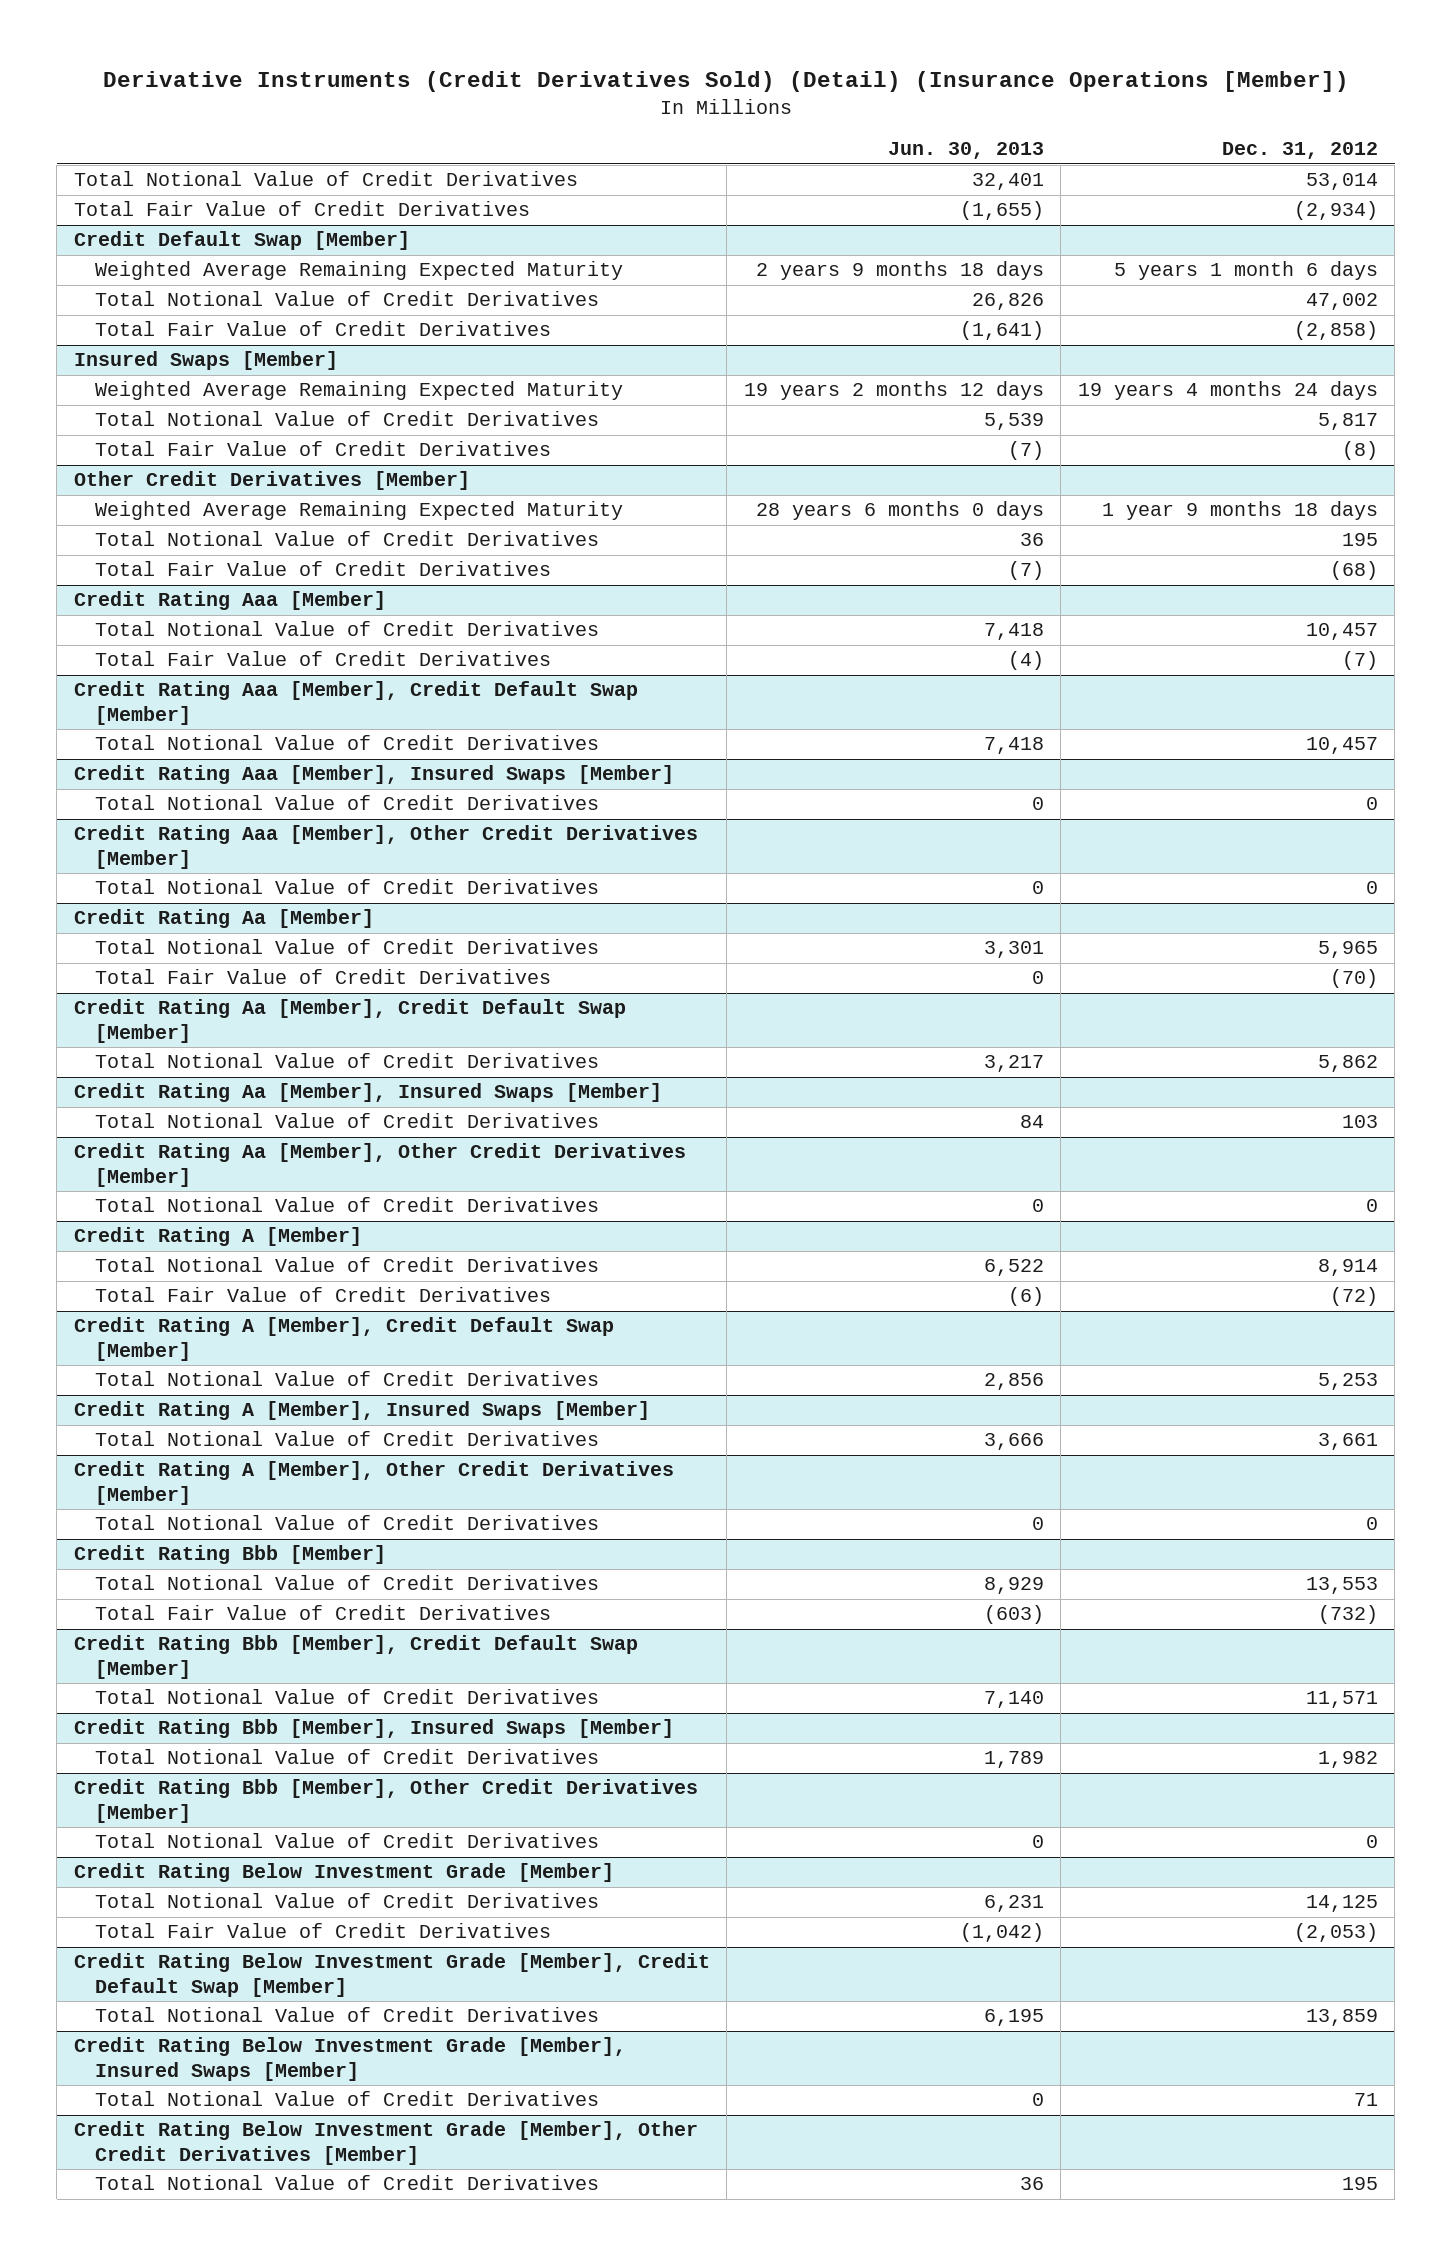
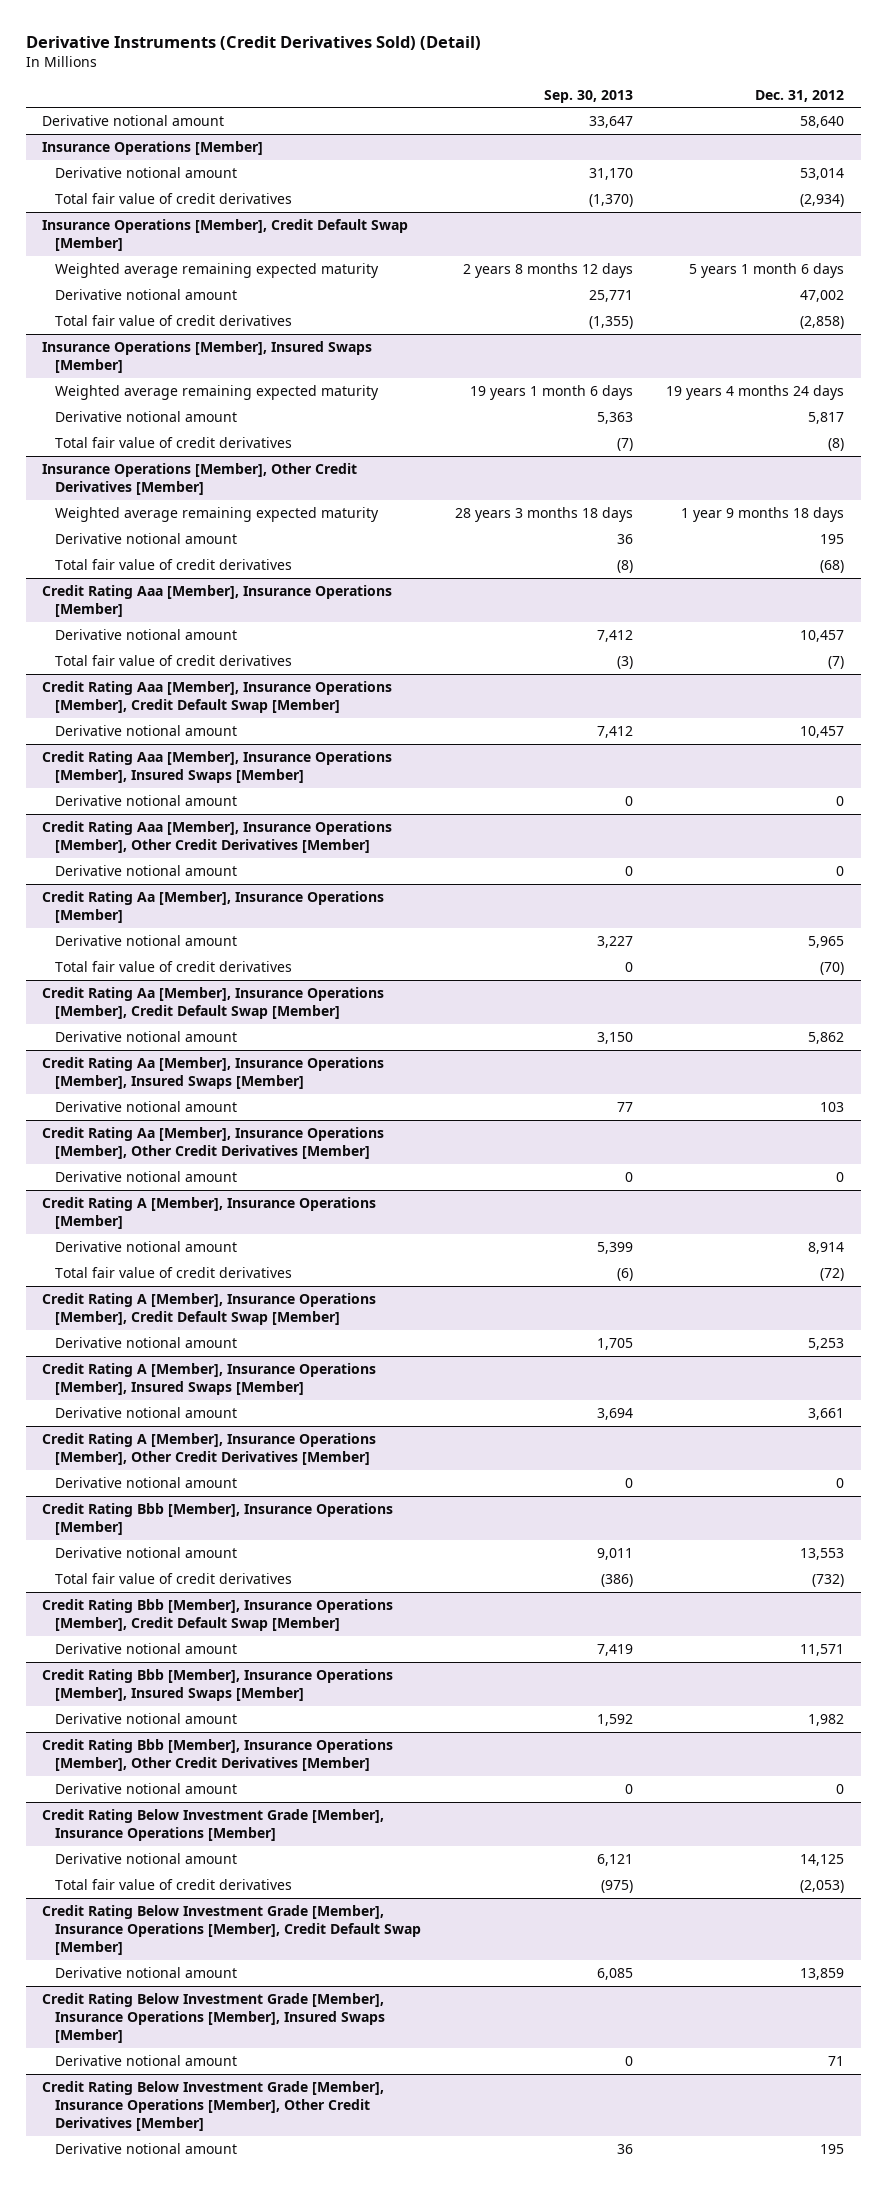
- Derivative Instruments (Credit Derivatives Sold) (Detail) (Insurance Operations [Member])
+ Derivative Instruments (Credit Derivatives Sold) (Detail)
- | Jun. 30, 2013 | Dec. 31, 2012
+ | Sep. 30, 2013 | Dec. 31, 2012
- Total Notional Value of Credit Derivatives | 32,401 | 53,014
- Total Fair Value of Credit Derivatives | (1,655) | (2,934)
- Credit Default Swap [Member]
- Weighted Average Remaining Expected Maturity | 2 years 9 months 18 days | 5 years 1 month 6 days
- Total Notional Value of Credit Derivatives | 26,826 | 47,002
- Total Fair Value of Credit Derivatives | (1,641) | (2,858)
- Insured Swaps [Member]
- Weighted Average Remaining Expected Maturity | 19 years 2 months 12 days | 19 years 4 months 24 days
- Total Notional Value of Credit Derivatives | 5,539 | 5,817
- Total Fair Value of Credit Derivatives | (7) | (8)
- Other Credit Derivatives [Member]
- Weighted Average Remaining Expected Maturity | 28 years 6 months 0 days | 1 year 9 months 18 days
- Total Notional Value of Credit Derivatives | 36 | 195
- Total Fair Value of Credit Derivatives | (7) | (68)
- Credit Rating Aaa [Member]
- Total Notional Value of Credit Derivatives | 7,418 | 10,457
- Total Fair Value of Credit Derivatives | (4) | (7)
- Credit Rating Aaa [Member], Credit Default Swap [Member]
- Total Notional Value of Credit Derivatives | 7,418 | 10,457
- Credit Rating Aaa [Member], Insured Swaps [Member]
- Total Notional Value of Credit Derivatives | 0 | 0
- Credit Rating Aaa [Member], Other Credit Derivatives [Member]
- Total Notional Value of Credit Derivatives | 0 | 0
- Credit Rating Aa [Member]
- Total Notional Value of Credit Derivatives | 3,301 | 5,965
- Total Fair Value of Credit Derivatives | 0 | (70)
- Credit Rating Aa [Member], Credit Default Swap [Member]
- Total Notional Value of Credit Derivatives | 3,217 | 5,862
- Credit Rating Aa [Member], Insured Swaps [Member]
- Total Notional Value of Credit Derivatives | 84 | 103
- Credit Rating Aa [Member], Other Credit Derivatives [Member]
- Total Notional Value of Credit Derivatives | 0 | 0
- Credit Rating A [Member]
- Total Notional Value of Credit Derivatives | 6,522 | 8,914
- Total Fair Value of Credit Derivatives | (6) | (72)
- Credit Rating A [Member], Credit Default Swap [Member]
- Total Notional Value of Credit Derivatives | 2,856 | 5,253
- Credit Rating A [Member], Insured Swaps [Member]
- Total Notional Value of Credit Derivatives | 3,666 | 3,661
- Credit Rating A [Member], Other Credit Derivatives [Member]
- Total Notional Value of Credit Derivatives | 0 | 0
- Credit Rating Bbb [Member]
- Total Notional Value of Credit Derivatives | 8,929 | 13,553
- Total Fair Value of Credit Derivatives | (603) | (732)
- Credit Rating Bbb [Member], Credit Default Swap [Member]
- Total Notional Value of Credit Derivatives | 7,140 | 11,571
- Credit Rating Bbb [Member], Insured Swaps [Member]
- Total Notional Value of Credit Derivatives | 1,789 | 1,982
- Credit Rating Bbb [Member], Other Credit Derivatives [Member]
- Total Notional Value of Credit Derivatives | 0 | 0
- Credit Rating Below Investment Grade [Member]
- Total Notional Value of Credit Derivatives | 6,231 | 14,125
- Total Fair Value of Credit Derivatives | (1,042) | (2,053)
- Credit Rating Below Investment Grade [Member], Credit Default Swap [Member]
- Total Notional Value of Credit Derivatives | 6,195 | 13,859
- Credit Rating Below Investment Grade [Member], Insured Swaps [Member]
- Total Notional Value of Credit Derivatives | 0 | 71
- Credit Rating Below Investment Grade [Member], Other Credit Derivatives [Member]
- Total Notional Value of Credit Derivatives | 36 | 195
+ Derivative notional amount | 33,647 | 58,640
+ Insurance Operations [Member]
+ Derivative notional amount | 31,170 | 53,014
+ Total fair value of credit derivatives | (1,370) | (2,934)
+ Insurance Operations [Member], Credit Default Swap [Member]
+ Weighted average remaining expected maturity | 2 years 8 months 12 days | 5 years 1 month 6 days
+ Derivative notional amount | 25,771 | 47,002
+ Total fair value of credit derivatives | (1,355) | (2,858)
+ Insurance Operations [Member], Insured Swaps [Member]
+ Weighted average remaining expected maturity | 19 years 1 month 6 days | 19 years 4 months 24 days
+ Derivative notional amount | 5,363 | 5,817
+ Total fair value of credit derivatives | (7) | (8)
+ Insurance Operations [Member], Other Credit Derivatives [Member]
+ Weighted average remaining expected maturity | 28 years 3 months 18 days | 1 year 9 months 18 days
+ Derivative notional amount | 36 | 195
+ Total fair value of credit derivatives | (8) | (68)
+ Credit Rating Aaa [Member], Insurance Operations [Member]
+ Derivative notional amount | 7,412 | 10,457
+ Total fair value of credit derivatives | (3) | (7)
+ Credit Rating Aaa [Member], Insurance Operations [Member], Credit Default Swap [Member]
+ Derivative notional amount | 7,412 | 10,457
+ Credit Rating Aaa [Member], Insurance Operations [Member], Insured Swaps [Member]
+ Derivative notional amount | 0 | 0
+ Credit Rating Aaa [Member], Insurance Operations [Member], Other Credit Derivatives [Member]
+ Derivative notional amount | 0 | 0
+ Credit Rating Aa [Member], Insurance Operations [Member]
+ Derivative notional amount | 3,227 | 5,965
+ Total fair value of credit derivatives | 0 | (70)
+ Credit Rating Aa [Member], Insurance Operations [Member], Credit Default Swap [Member]
+ Derivative notional amount | 3,150 | 5,862
+ Credit Rating Aa [Member], Insurance Operations [Member], Insured Swaps [Member]
+ Derivative notional amount | 77 | 103
+ Credit Rating Aa [Member], Insurance Operations [Member], Other Credit Derivatives [Member]
+ Derivative notional amount | 0 | 0
+ Credit Rating A [Member], Insurance Operations [Member]
+ Derivative notional amount | 5,399 | 8,914
+ Total fair value of credit derivatives | (6) | (72)
+ Credit Rating A [Member], Insurance Operations [Member], Credit Default Swap [Member]
+ Derivative notional amount | 1,705 | 5,253
+ Credit Rating A [Member], Insurance Operations [Member], Insured Swaps [Member]
+ Derivative notional amount | 3,694 | 3,661
+ Credit Rating A [Member], Insurance Operations [Member], Other Credit Derivatives [Member]
+ Derivative notional amount | 0 | 0
+ Credit Rating Bbb [Member], Insurance Operations [Member]
+ Derivative notional amount | 9,011 | 13,553
+ Total fair value of credit derivatives | (386) | (732)
+ Credit Rating Bbb [Member], Insurance Operations [Member], Credit Default Swap [Member]
+ Derivative notional amount | 7,419 | 11,571
+ Credit Rating Bbb [Member], Insurance Operations [Member], Insured Swaps [Member]
+ Derivative notional amount | 1,592 | 1,982
+ Credit Rating Bbb [Member], Insurance Operations [Member], Other Credit Derivatives [Member]
+ Derivative notional amount | 0 | 0
+ Credit Rating Below Investment Grade [Member], Insurance Operations [Member]
+ Derivative notional amount | 6,121 | 14,125
+ Total fair value of credit derivatives | (975) | (2,053)
+ Credit Rating Below Investment Grade [Member], Insurance Operations [Member], Credit Default Swap [Member]
+ Derivative notional amount | 6,085 | 13,859
+ Credit Rating Below Investment Grade [Member], Insurance Operations [Member], Insured Swaps [Member]
+ Derivative notional amount | 0 | 71
+ Credit Rating Below Investment Grade [Member], Insurance Operations [Member], Other Credit Derivatives [Member]
+ Derivative notional amount | 36 | 195

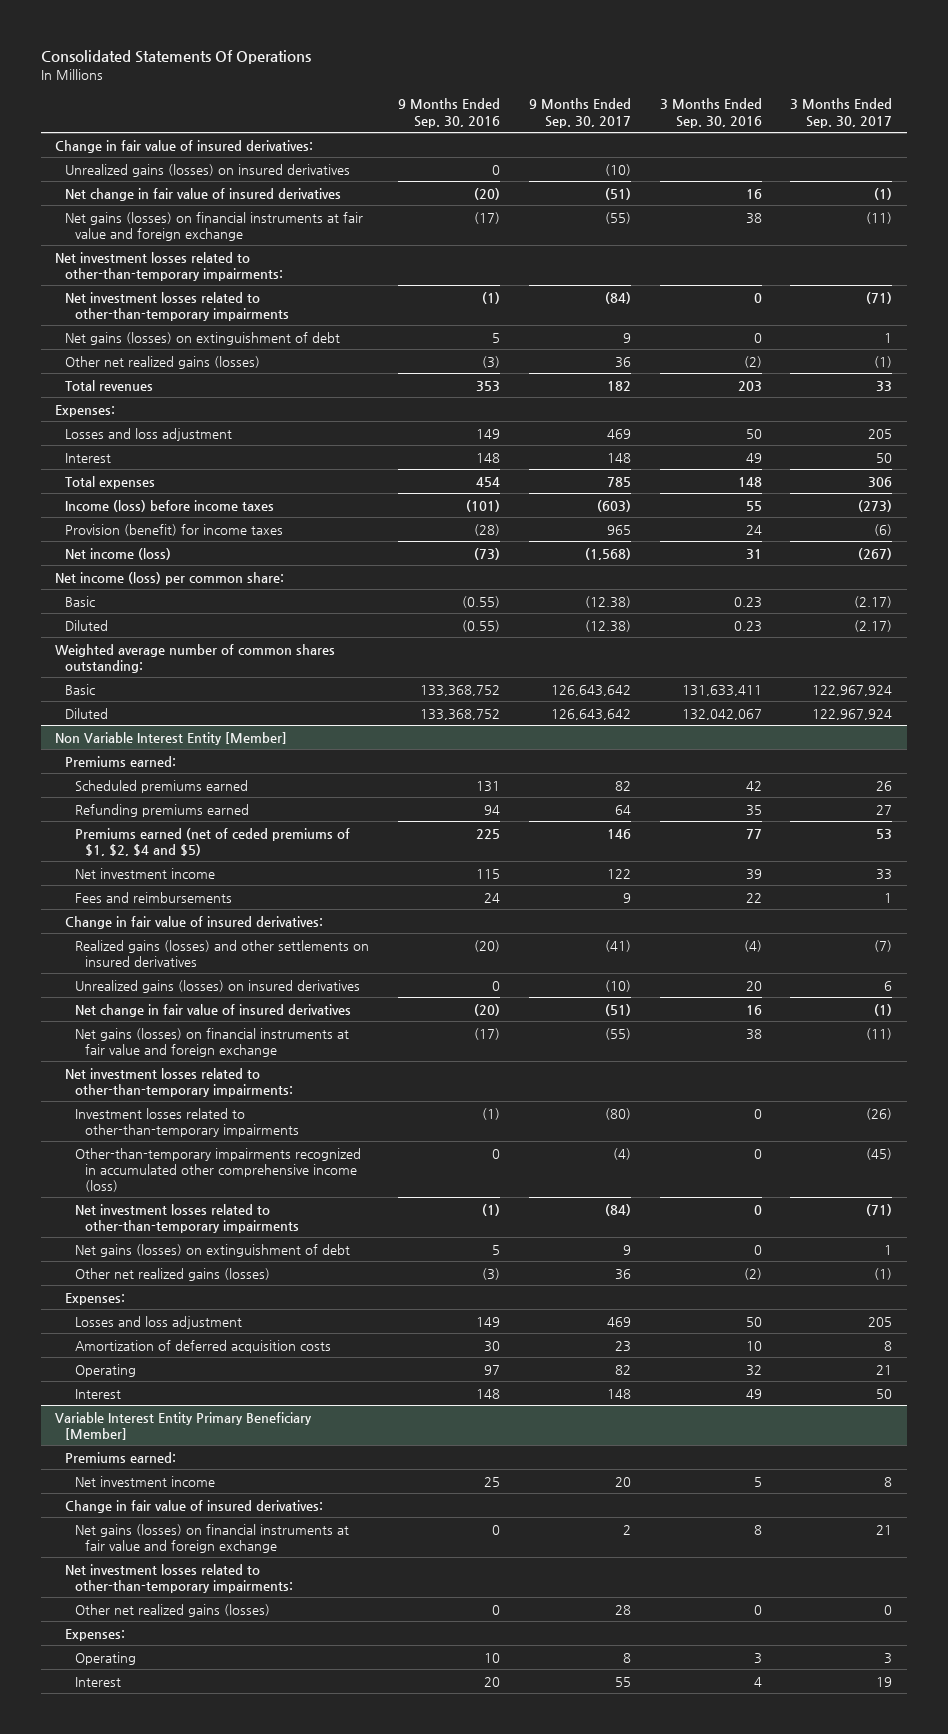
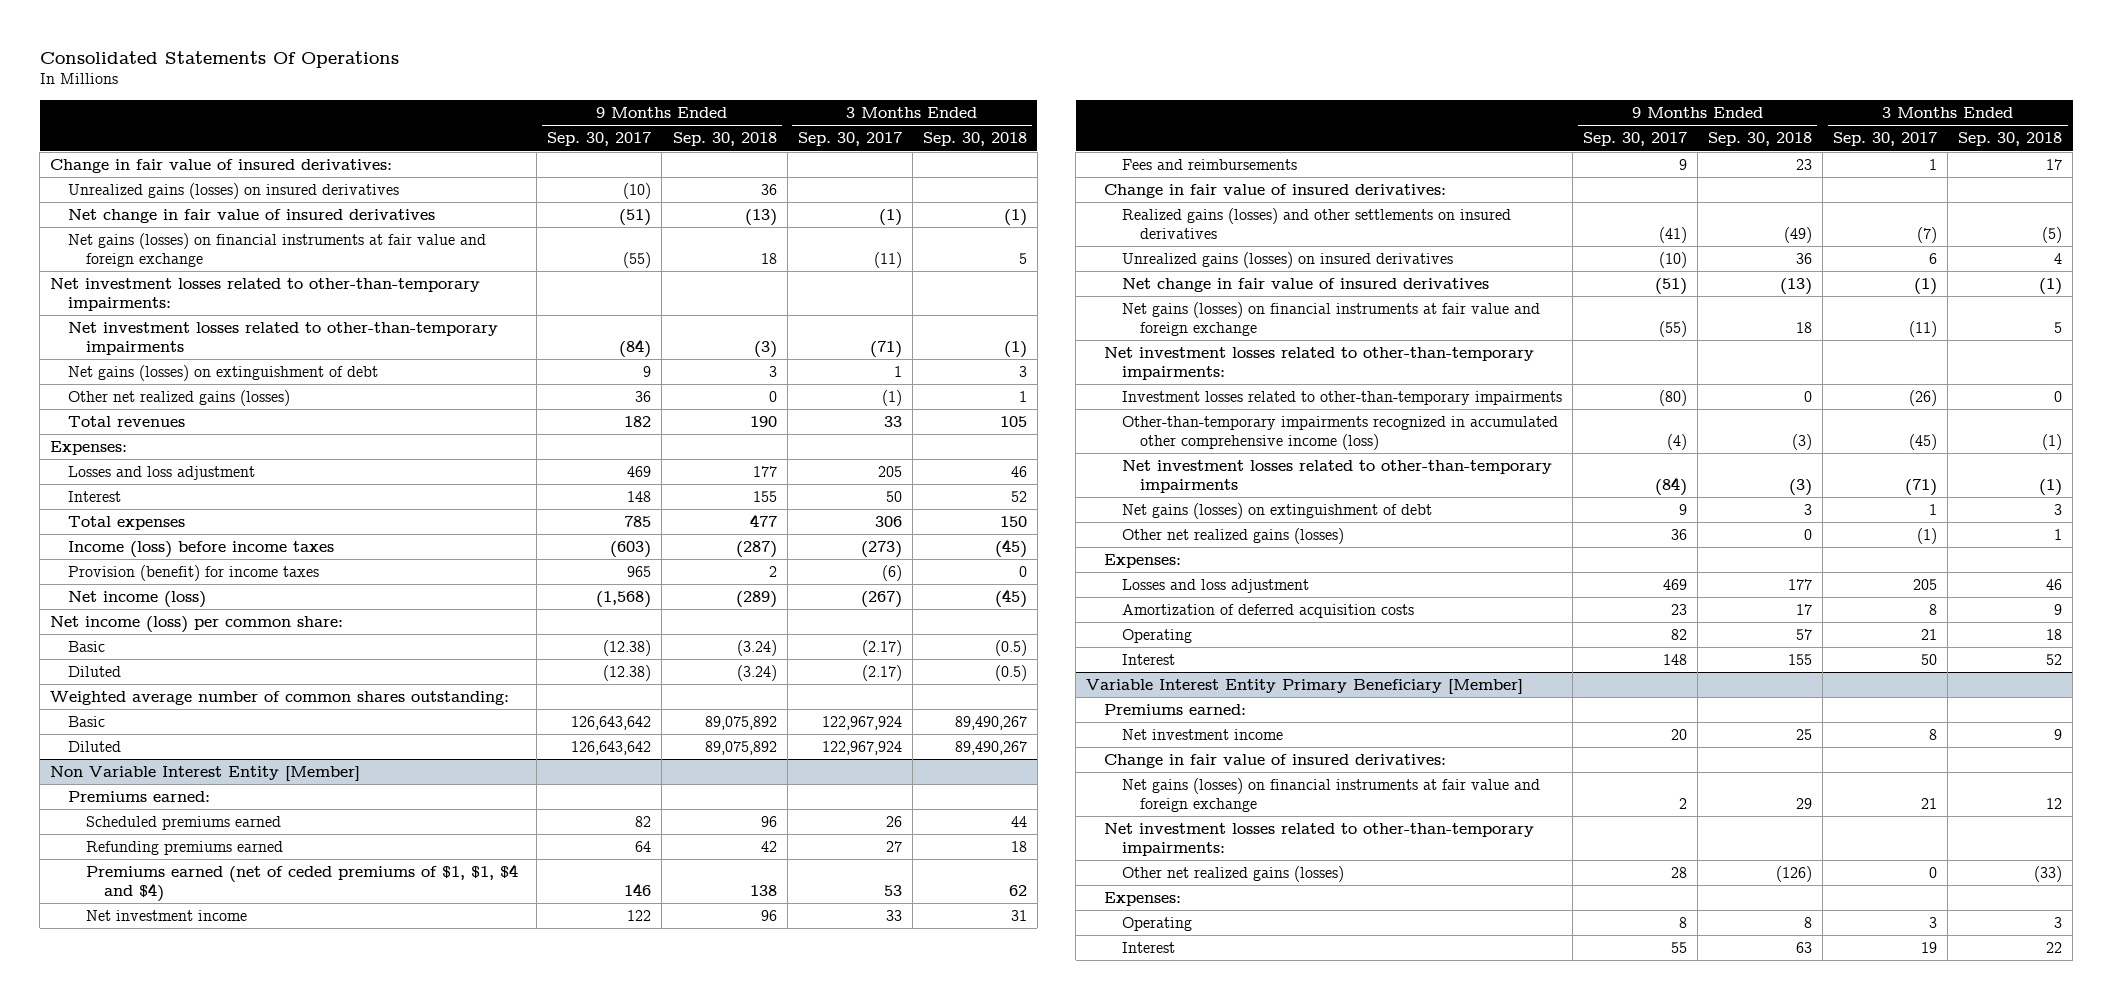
- | 9 Months Ended Sep. 30, 2016 | 9 Months Ended Sep. 30, 2017 | 3 Months Ended Sep. 30, 2016 | 3 Months Ended Sep. 30, 2017
+ | 9 Months Ended Sep. 30, 2017 | 9 Months Ended Sep. 30, 2018 | 3 Months Ended Sep. 30, 2017 | 3 Months Ended Sep. 30, 2018
@ Non Variable Interest Entity [Member]
- Premiums earned (net of ceded premiums of $1, $2, $4 and $5) | 225 | 146 | 77 | 53
+ Premiums earned (net of ceded premiums of $1, $1, $4 and $4) | 146 | 138 | 53 | 62

